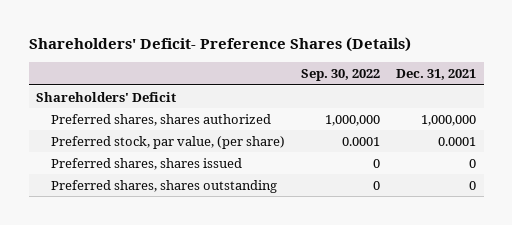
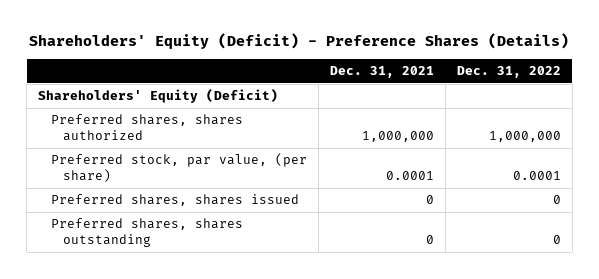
- Shareholders' Deficit- Preference Shares (Details)
+ Shareholders' Equity (Deficit) - Preference Shares (Details)
- | Sep. 30, 2022 | Dec. 31, 2021
+ | Dec. 31, 2021 | Dec. 31, 2022
- Shareholders' Deficit
+ Shareholders' Equity (Deficit)

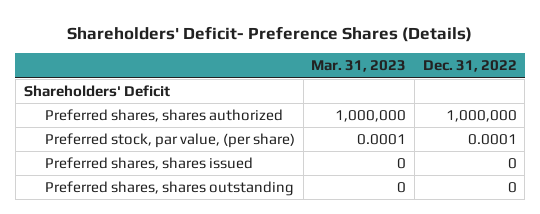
- Shareholders' Equity (Deficit) - Preference Shares (Details)
+ Shareholders' Deficit- Preference Shares (Details)
- | Dec. 31, 2021 | Dec. 31, 2022
+ | Mar. 31, 2023 | Dec. 31, 2022
- Shareholders' Equity (Deficit)
+ Shareholders' Deficit

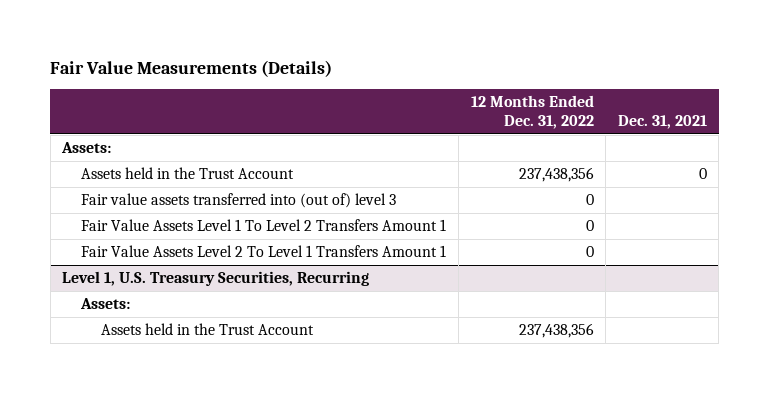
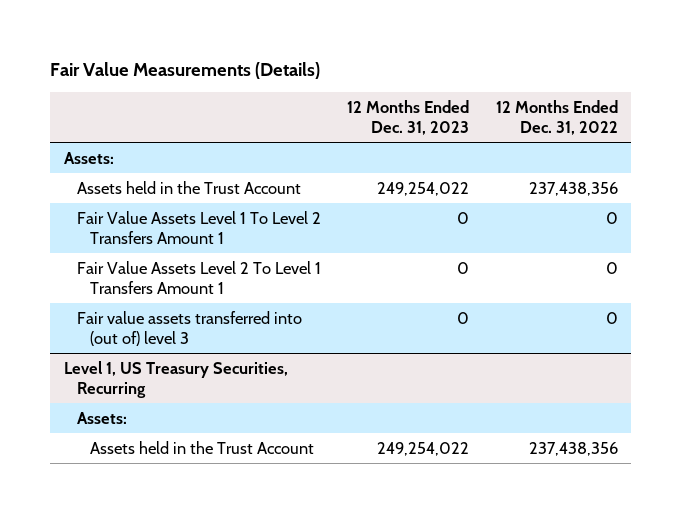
- | 12 Months Ended Dec. 31, 2022 | Dec. 31, 2021
+ | 12 Months Ended Dec. 31, 2023 | 12 Months Ended Dec. 31, 2022
- Level 1, U.S. Treasury Securities, Recurring
moved down: Fair value assets transferred into (out of) level 3 | 0 | 0
+ Level 1, US Treasury Securities, Recurring

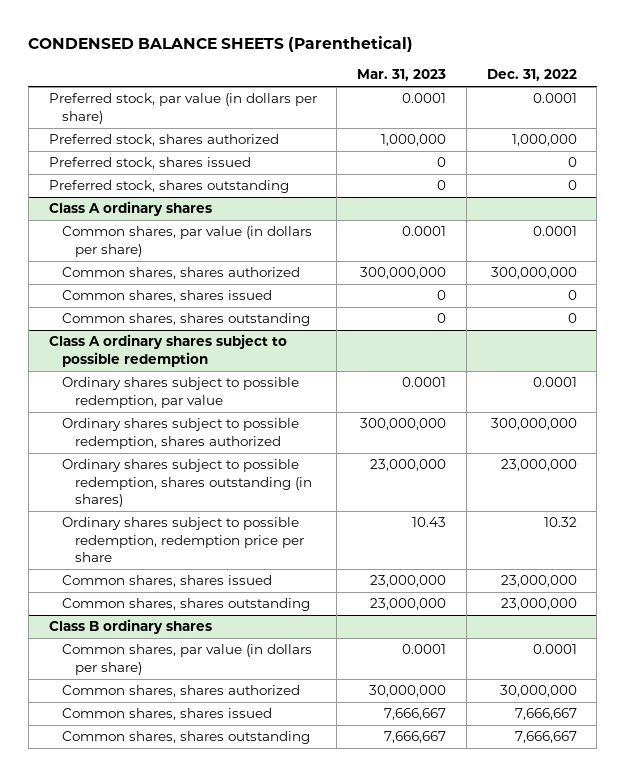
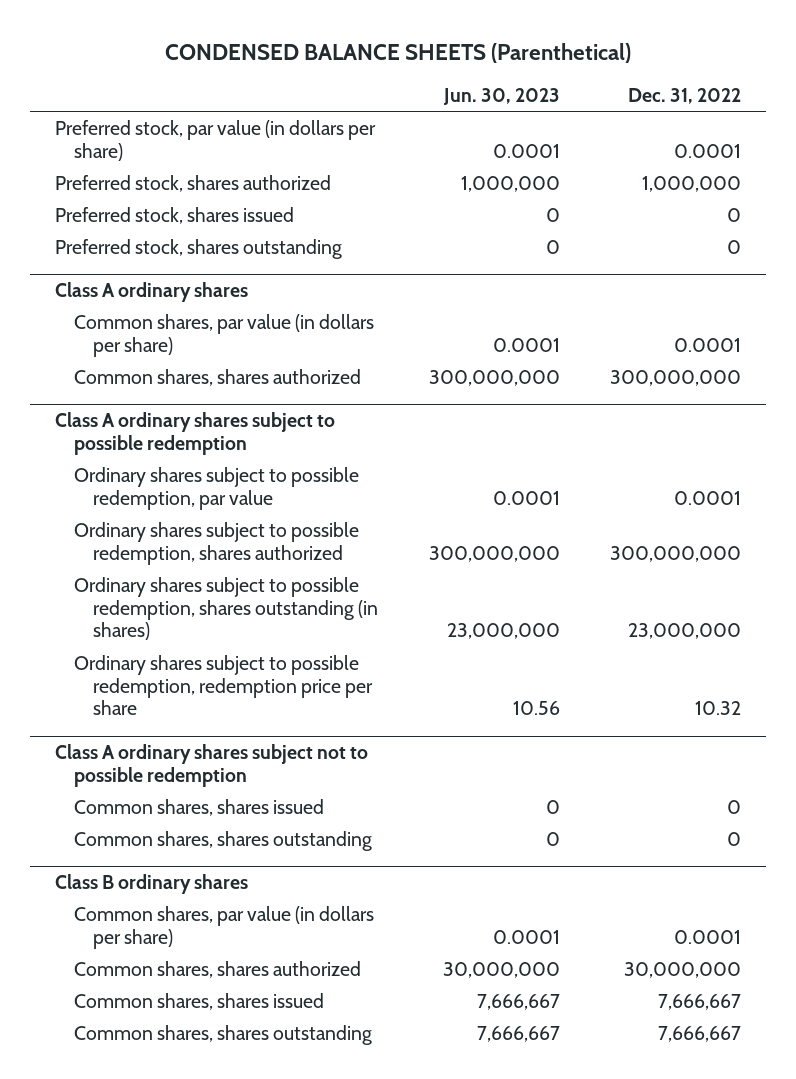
- | Mar. 31, 2023 | Dec. 31, 2022
+ | Jun. 30, 2023 | Dec. 31, 2022
@ Class A ordinary shares
- Common shares, shares issued | 0 | 0
- Common shares, shares outstanding | 0 | 0
@ Class A ordinary shares subject to possible redemption
- Common shares, shares issued | 23,000,000 | 23,000,000
- Common shares, shares outstanding | 23,000,000 | 23,000,000
+ Class A ordinary shares subject not to possible redemption
+ Common shares, shares issued | 0 | 0
+ Common shares, shares outstanding | 0 | 0

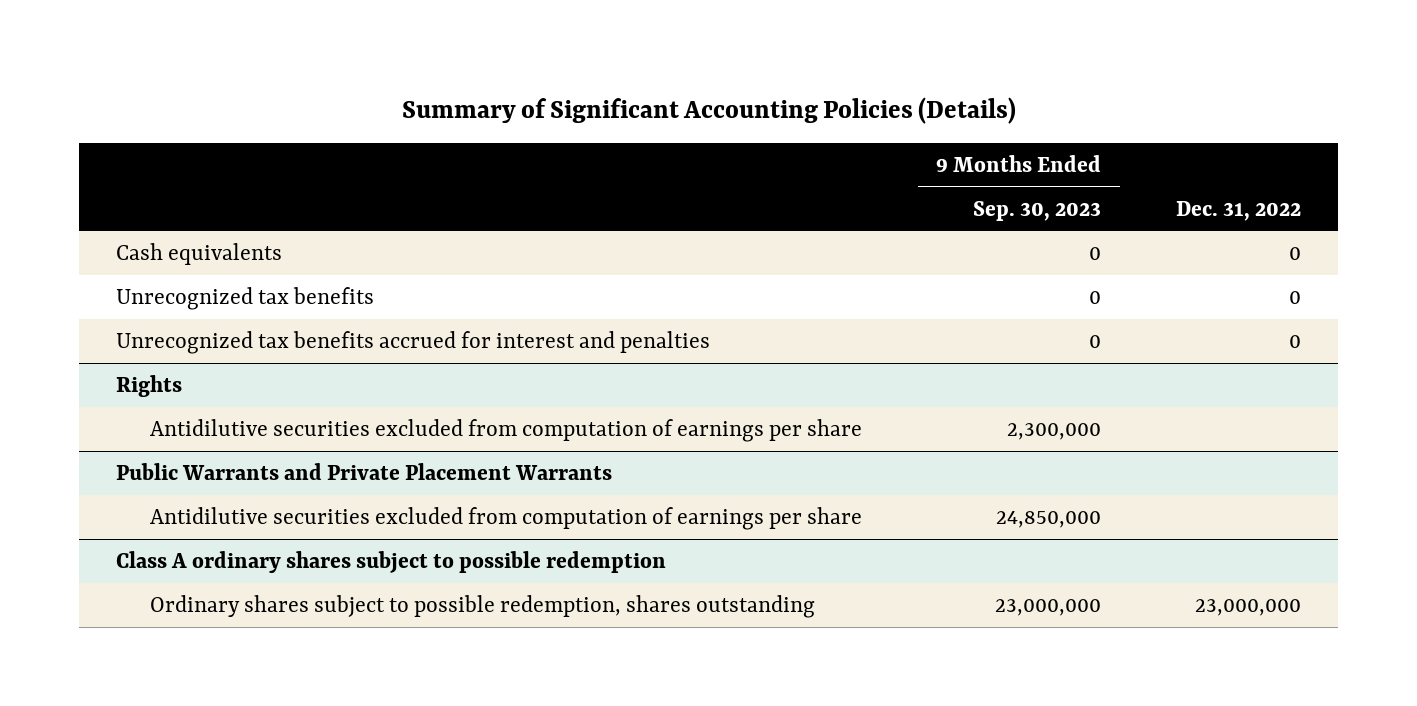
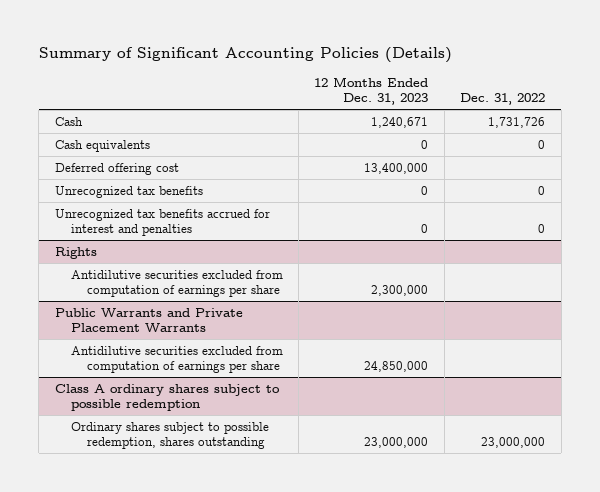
- | 9 Months Ended Sep. 30, 2023 | Dec. 31, 2022
+ | 12 Months Ended Dec. 31, 2023 | Dec. 31, 2022
+ Cash | 1,240,671 | 1,731,726
+ Deferred offering cost | 13,400,000 |

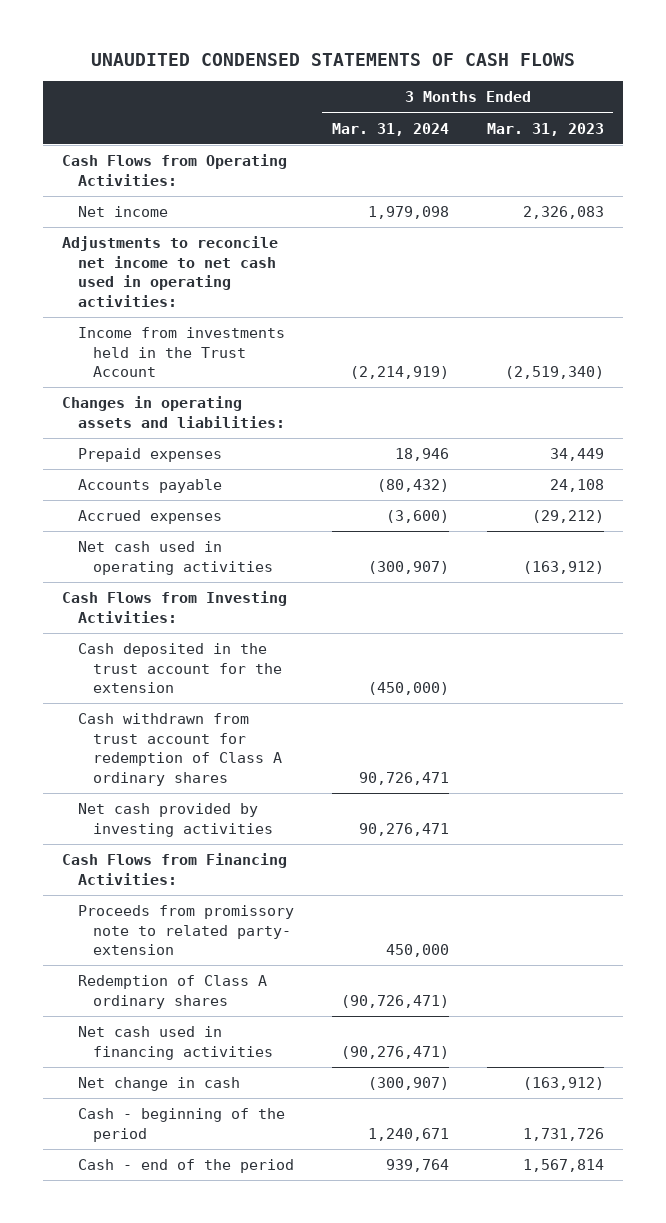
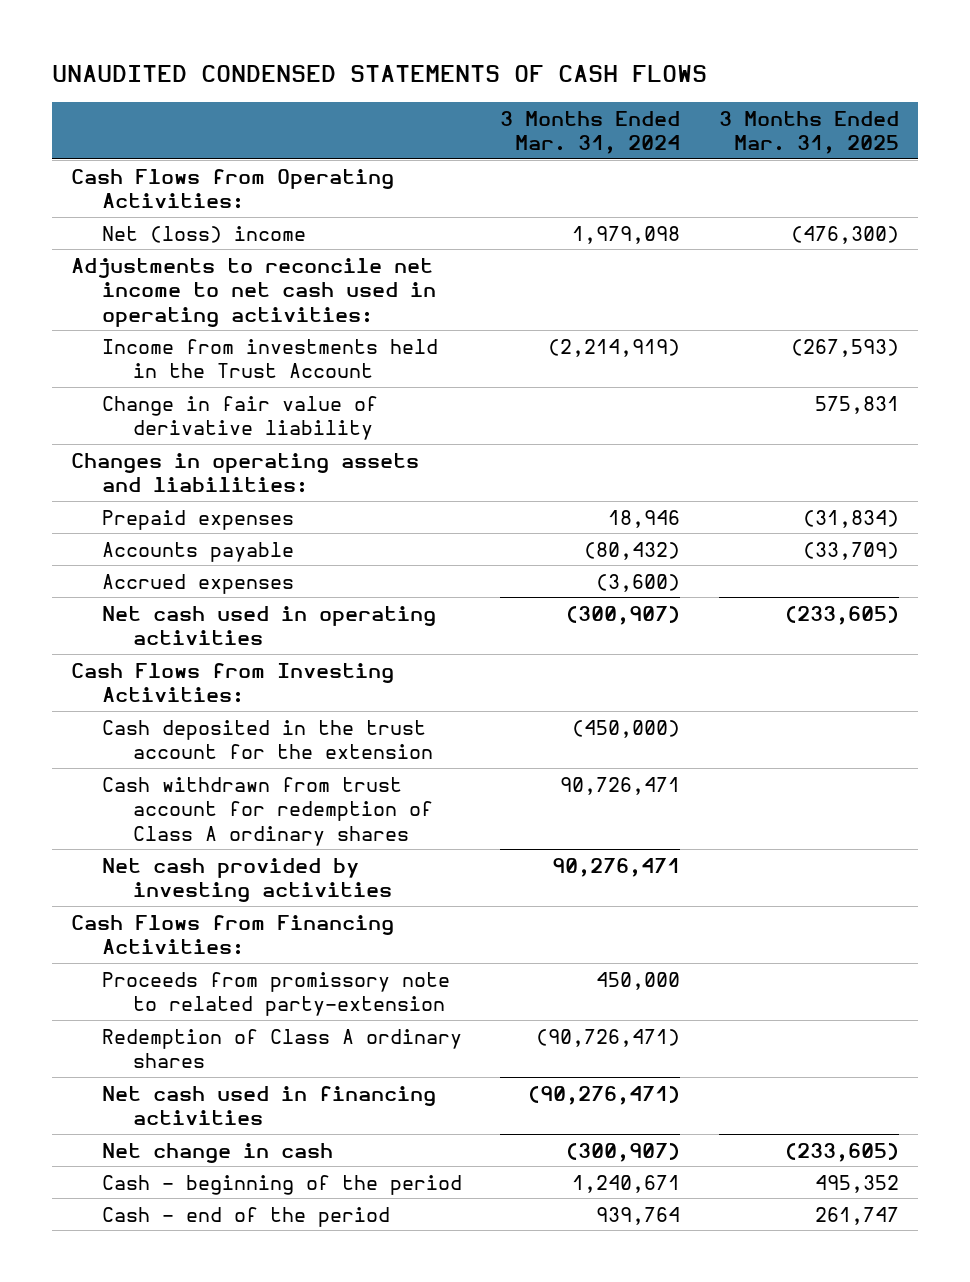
- | 3 Months Ended Mar. 31, 2024 | 3 Months Ended Mar. 31, 2023
+ | 3 Months Ended Mar. 31, 2024 | 3 Months Ended Mar. 31, 2025
- Net income | 1,979,098 | 2,326,083
+ Net (loss) income | 1,979,098 | (476,300)
+ Change in fair value of derivative liability | | 575,831
- Proceeds from promissory note to related party- extension | 450,000 |
+ Proceeds from promissory note to related party-extension | 450,000 |

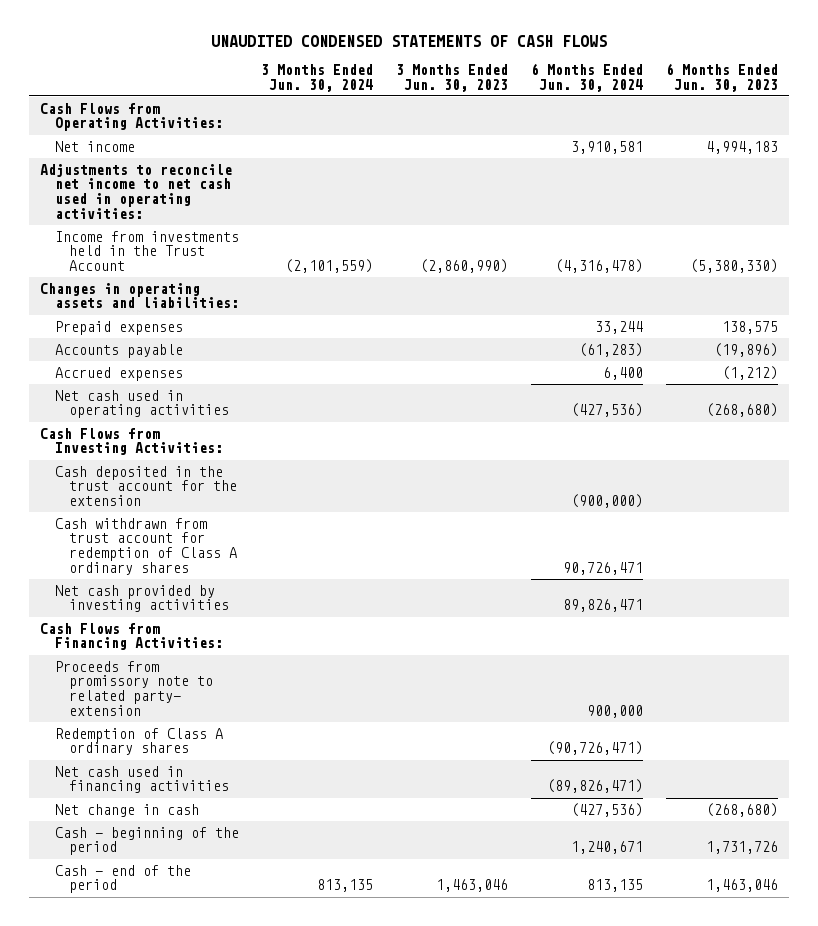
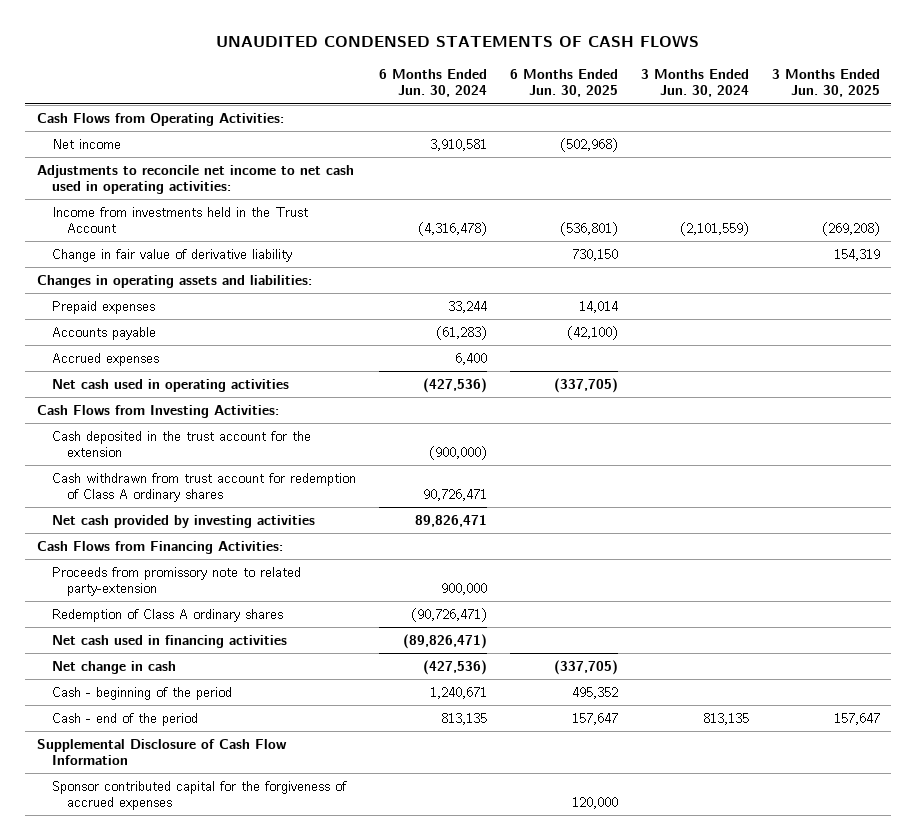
- | 3 Months Ended Jun. 30, 2024 | 3 Months Ended Jun. 30, 2023 | 6 Months Ended Jun. 30, 2024 | 6 Months Ended Jun. 30, 2023
+ | 6 Months Ended Jun. 30, 2024 | 6 Months Ended Jun. 30, 2025 | 3 Months Ended Jun. 30, 2024 | 3 Months Ended Jun. 30, 2025
+ Change in fair value of derivative liability | | 730,150 | | 154,319
- Proceeds from promissory note to related party- extension | | | 900,000 |
+ Proceeds from promissory note to related party-extension | 900,000 | | |
+ Supplemental Disclosure of Cash Flow Information
+ Sponsor contributed capital for the forgiveness of accrued expenses | | 120,000 | |

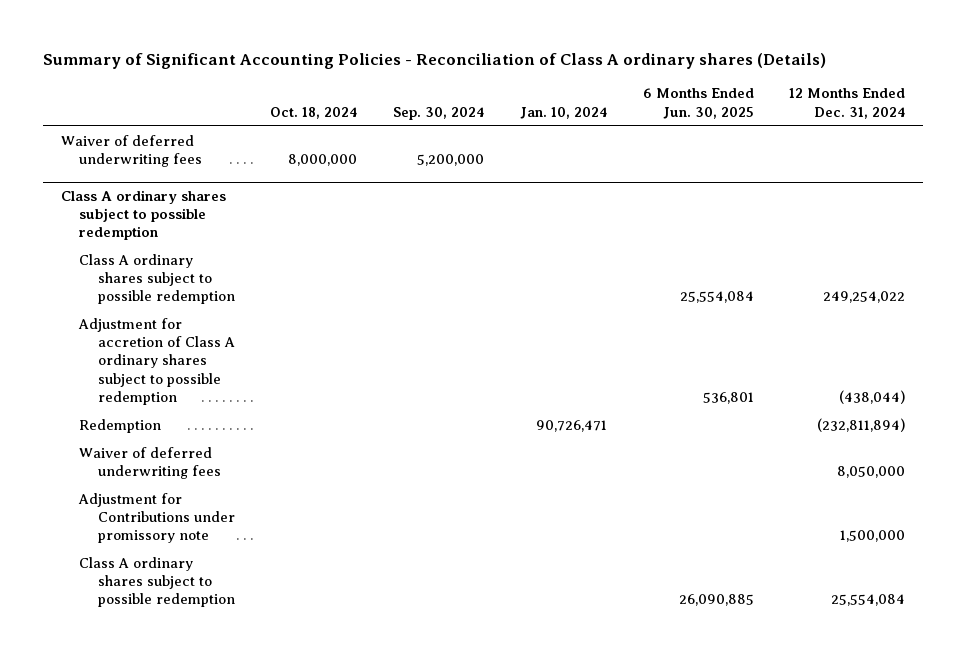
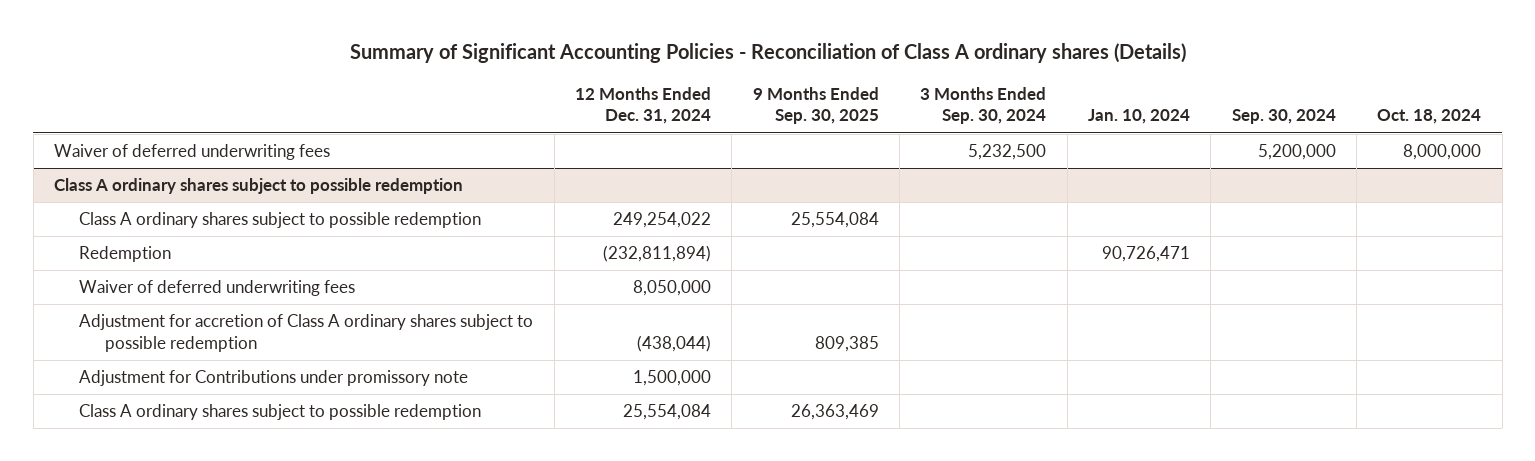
- | Oct. 18, 2024 | Sep. 30, 2024 | Jan. 10, 2024 | 6 Months Ended Jun. 30, 2025 | 12 Months Ended Dec. 31, 2024
+ | 12 Months Ended Dec. 31, 2024 | 9 Months Ended Sep. 30, 2025 | 3 Months Ended Sep. 30, 2024 | Jan. 10, 2024 | Sep. 30, 2024 | Oct. 18, 2024
@ Class A ordinary shares subject to possible redemption
moved down: Adjustment for accretion of Class A ordinary shares subject to possible redemption | (438,044) | 809,385 | | | |

